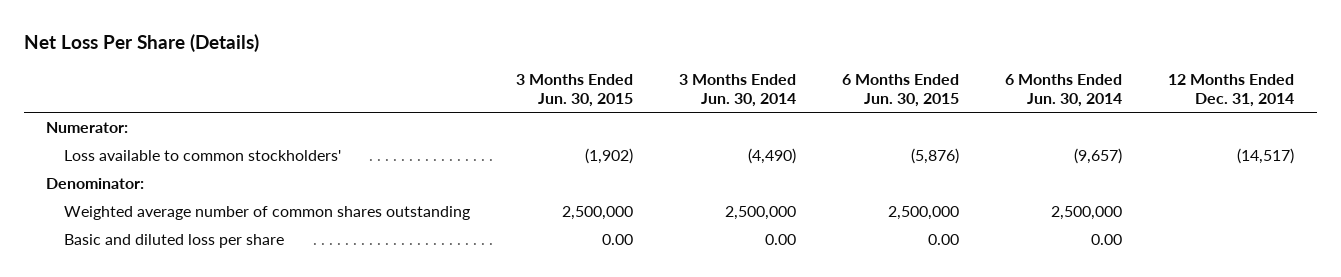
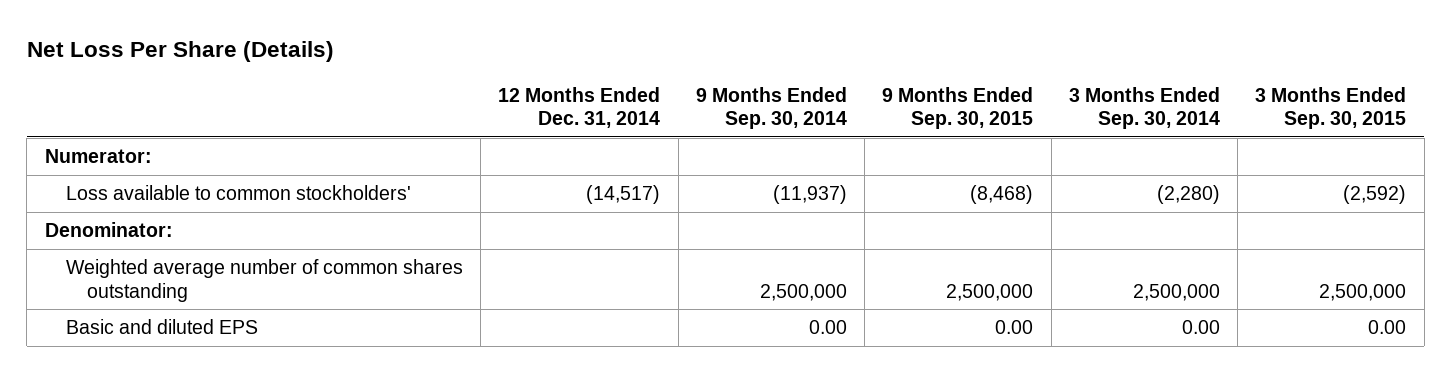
- | 3 Months Ended Jun. 30, 2015 | 3 Months Ended Jun. 30, 2014 | 6 Months Ended Jun. 30, 2015 | 6 Months Ended Jun. 30, 2014 | 12 Months Ended Dec. 31, 2014
+ | 12 Months Ended Dec. 31, 2014 | 9 Months Ended Sep. 30, 2014 | 9 Months Ended Sep. 30, 2015 | 3 Months Ended Sep. 30, 2014 | 3 Months Ended Sep. 30, 2015
- Basic and diluted loss per share | 0.00 | 0.00 | 0.00 | 0.00 |
+ Basic and diluted EPS | | 0.00 | 0.00 | 0.00 | 0.00

